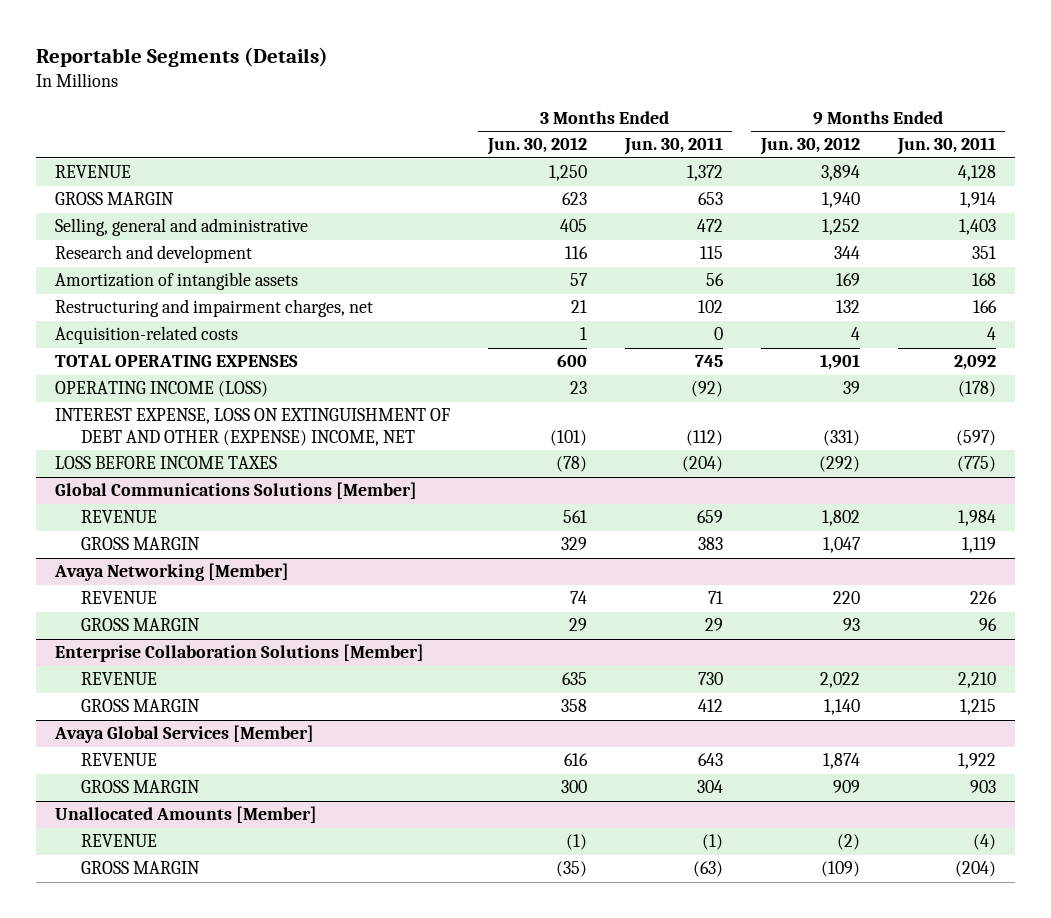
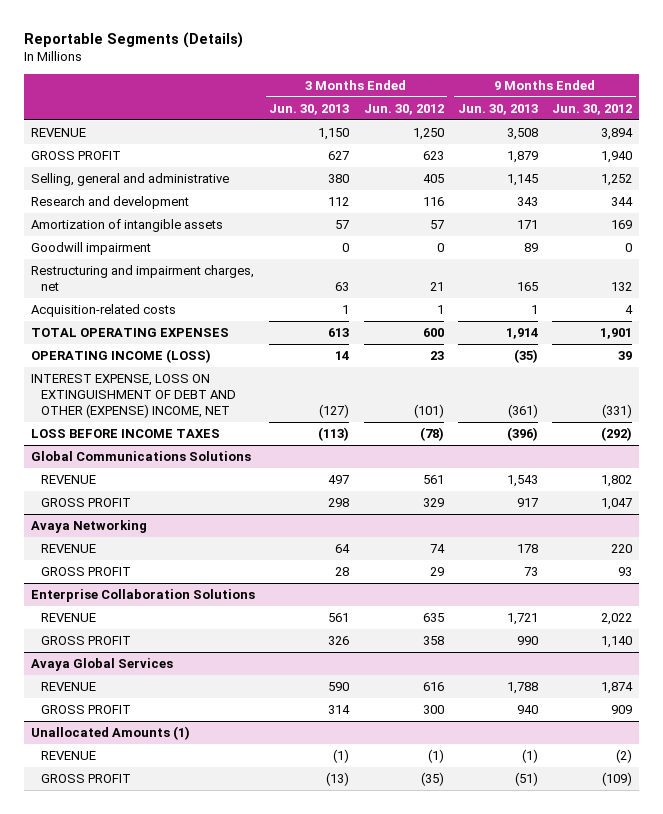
- | 3 Months Ended Jun. 30, 2012 | 3 Months Ended Jun. 30, 2011 | 9 Months Ended Jun. 30, 2012 | 9 Months Ended Jun. 30, 2011
+ | 3 Months Ended Jun. 30, 2013 | 3 Months Ended Jun. 30, 2012 | 9 Months Ended Jun. 30, 2013 | 9 Months Ended Jun. 30, 2012
- GROSS MARGIN | 623 | 653 | 1,940 | 1,914
+ GROSS PROFIT | 627 | 623 | 1,879 | 1,940
+ Goodwill impairment | 0 | 0 | 89 | 0
- Global Communications Solutions [Member]
+ Global Communications Solutions
- GROSS MARGIN | 329 | 383 | 1,047 | 1,119
- Avaya Networking [Member]
+ GROSS PROFIT | 298 | 329 | 917 | 1,047
+ Avaya Networking
- GROSS MARGIN | 29 | 29 | 93 | 96
- Enterprise Collaboration Solutions [Member]
+ GROSS PROFIT | 28 | 29 | 73 | 93
+ Enterprise Collaboration Solutions
- GROSS MARGIN | 358 | 412 | 1,140 | 1,215
- Avaya Global Services [Member]
+ GROSS PROFIT | 326 | 358 | 990 | 1,140
+ Avaya Global Services
- GROSS MARGIN | 300 | 304 | 909 | 903
- Unallocated Amounts [Member]
+ GROSS PROFIT | 314 | 300 | 940 | 909
+ Unallocated Amounts (1)
- GROSS MARGIN | (35) | (63) | (109) | (204)
+ GROSS PROFIT | (13) | (35) | (51) | (109)

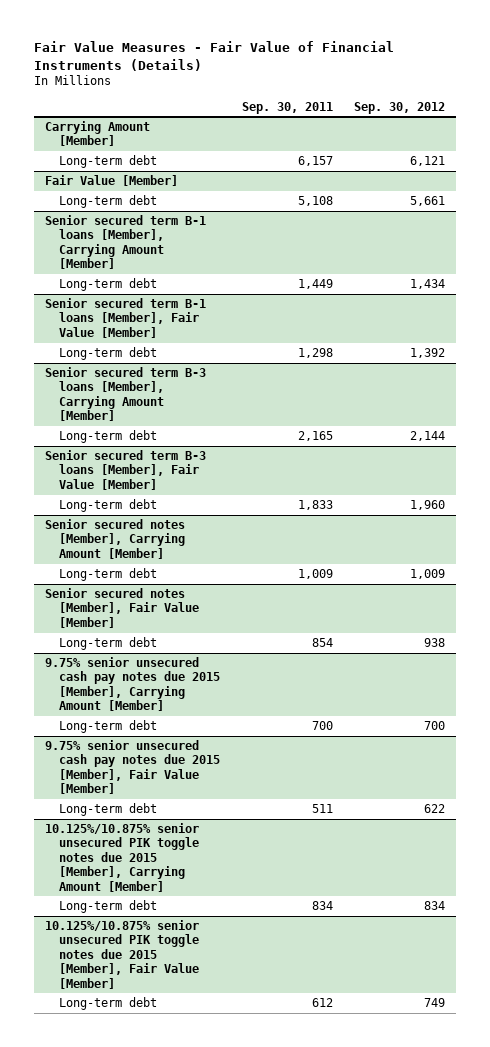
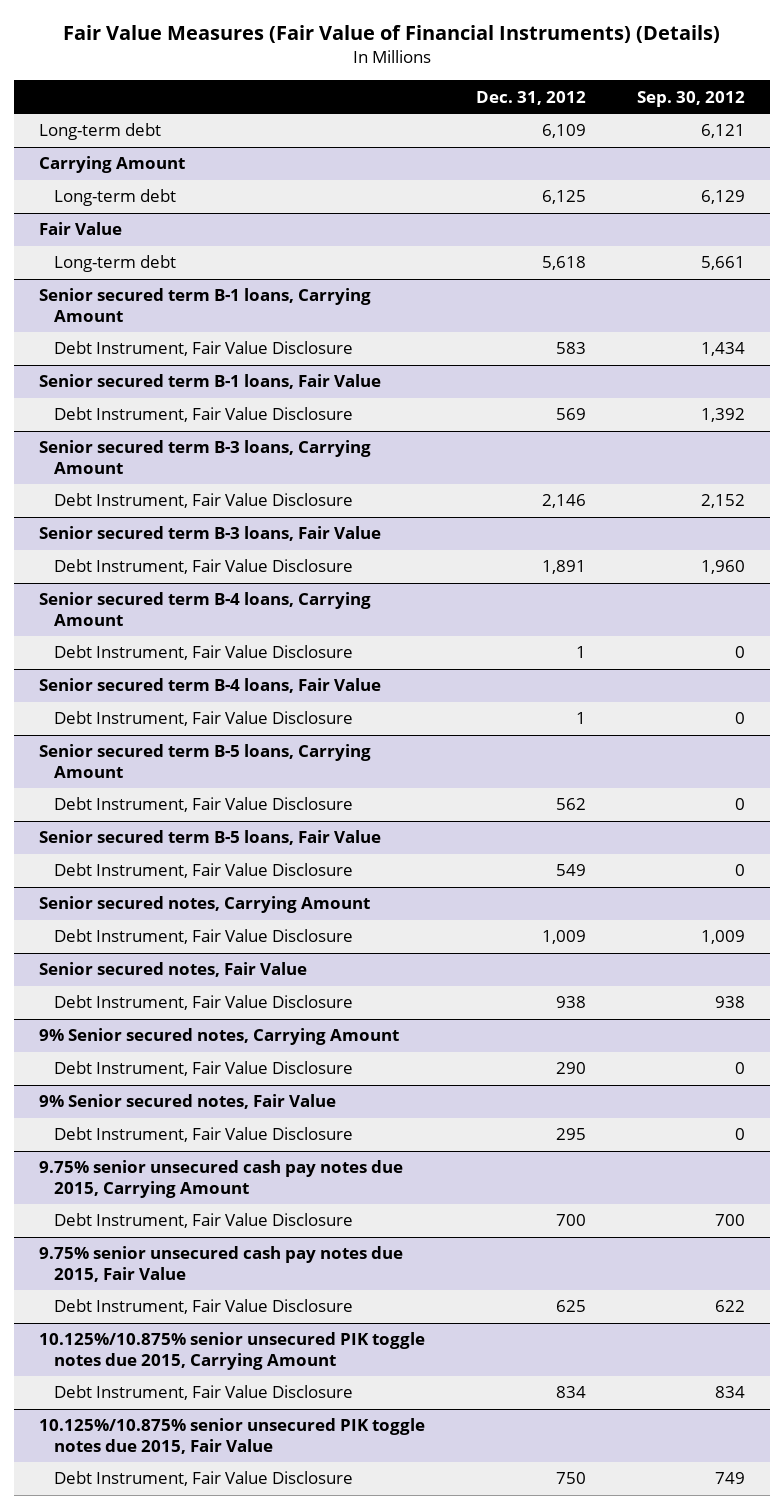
- Fair Value Measures - Fair Value of Financial Instruments (Details)
+ Fair Value Measures (Fair Value of Financial Instruments) (Details)
- | Sep. 30, 2011 | Sep. 30, 2012
+ | Dec. 31, 2012 | Sep. 30, 2012
- Carrying Amount [Member]
- Fair Value [Member]
+ Carrying Amount
+ Long-term debt | 6,125 | 6,129
+ Fair Value
- Senior secured term B-1 loans [Member], Carrying Amount [Member]
- Long-term debt | 1,449 | 1,434
- Senior secured term B-1 loans [Member], Fair Value [Member]
- Long-term debt | 1,298 | 1,392
- Senior secured term B-3 loans [Member], Carrying Amount [Member]
- Long-term debt | 2,165 | 2,144
- Senior secured term B-3 loans [Member], Fair Value [Member]
- Long-term debt | 1,833 | 1,960
- Senior secured notes [Member], Carrying Amount [Member]
- Long-term debt | 1,009 | 1,009
- Senior secured notes [Member], Fair Value [Member]
- Long-term debt | 854 | 938
- 9.75% senior unsecured cash pay notes due 2015 [Member], Carrying Amount [Member]
- Long-term debt | 700 | 700
- 9.75% senior unsecured cash pay notes due 2015 [Member], Fair Value [Member]
- Long-term debt | 511 | 622
- 10.125%/10.875% senior unsecured PIK toggle notes due 2015 [Member], Carrying Amount [Member]
- Long-term debt | 834 | 834
- 10.125%/10.875% senior unsecured PIK toggle notes due 2015 [Member], Fair Value [Member]
- Long-term debt | 612 | 749
+ Senior secured term B-1 loans, Carrying Amount
+ Debt Instrument, Fair Value Disclosure | 583 | 1,434
+ Senior secured term B-1 loans, Fair Value
+ Debt Instrument, Fair Value Disclosure | 569 | 1,392
+ Senior secured term B-3 loans, Carrying Amount
+ Debt Instrument, Fair Value Disclosure | 2,146 | 2,152
+ Senior secured term B-3 loans, Fair Value
+ Debt Instrument, Fair Value Disclosure | 1,891 | 1,960
+ Senior secured term B-4 loans, Carrying Amount
+ Debt Instrument, Fair Value Disclosure | 1 | 0
+ Senior secured term B-4 loans, Fair Value
+ Debt Instrument, Fair Value Disclosure | 1 | 0
+ Senior secured term B-5 loans, Carrying Amount
+ Debt Instrument, Fair Value Disclosure | 562 | 0
+ Senior secured term B-5 loans, Fair Value
+ Debt Instrument, Fair Value Disclosure | 549 | 0
+ Senior secured notes, Carrying Amount
+ Debt Instrument, Fair Value Disclosure | 1,009 | 1,009
+ Senior secured notes, Fair Value
+ Debt Instrument, Fair Value Disclosure | 938 | 938
+ 9% Senior secured notes, Carrying Amount
+ Debt Instrument, Fair Value Disclosure | 290 | 0
+ 9% Senior secured notes, Fair Value
+ Debt Instrument, Fair Value Disclosure | 295 | 0
+ 9.75% senior unsecured cash pay notes due 2015, Carrying Amount
+ Debt Instrument, Fair Value Disclosure | 700 | 700
+ 9.75% senior unsecured cash pay notes due 2015, Fair Value
+ Debt Instrument, Fair Value Disclosure | 625 | 622
+ 10.125%/10.875% senior unsecured PIK toggle notes due 2015, Carrying Amount
+ Debt Instrument, Fair Value Disclosure | 834 | 834
+ 10.125%/10.875% senior unsecured PIK toggle notes due 2015, Fair Value
+ Debt Instrument, Fair Value Disclosure | 750 | 749

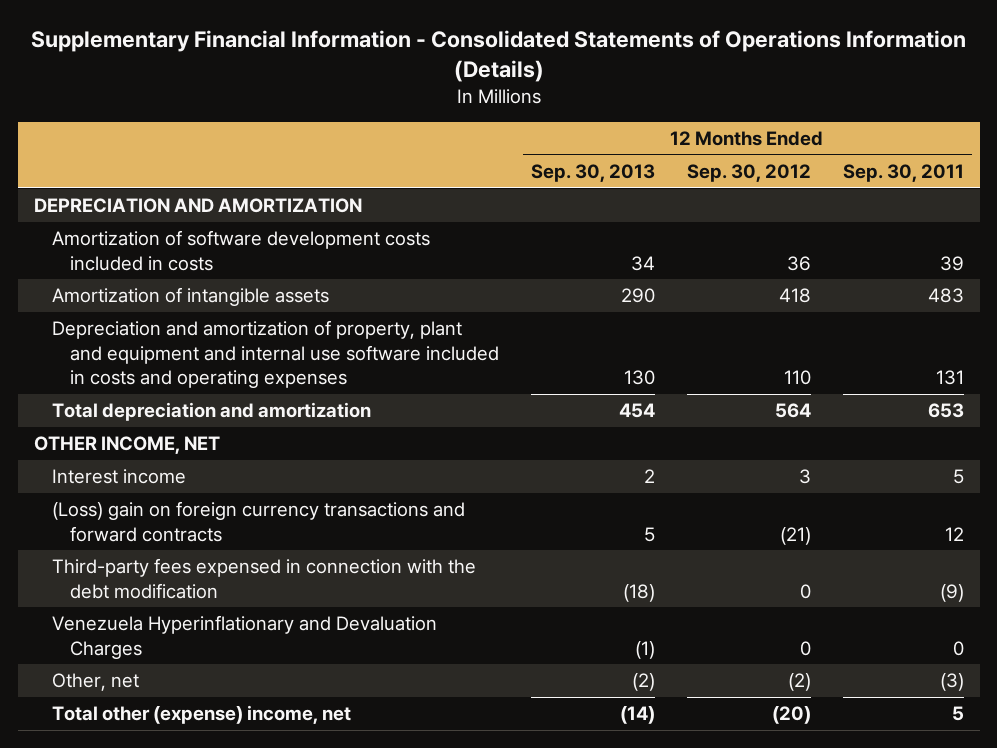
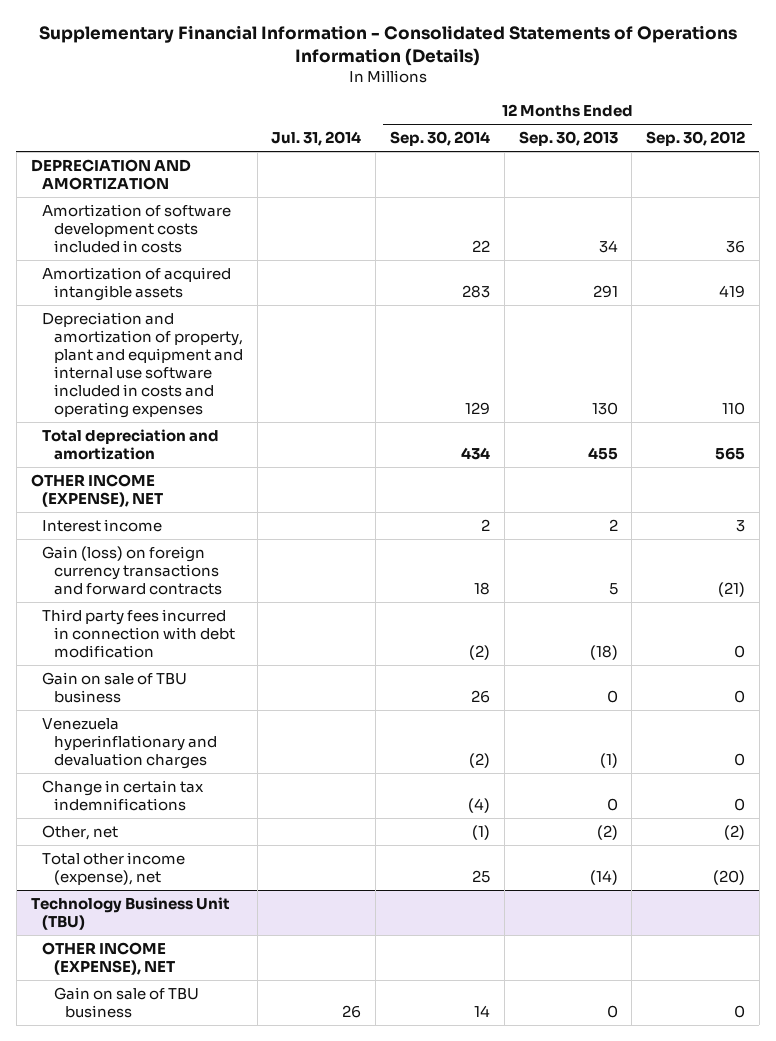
- | 12 Months Ended Sep. 30, 2013 | 12 Months Ended Sep. 30, 2012 | 12 Months Ended Sep. 30, 2011
+ | Jul. 31, 2014 | 12 Months Ended Sep. 30, 2014 | 12 Months Ended Sep. 30, 2013 | 12 Months Ended Sep. 30, 2012
- Amortization of intangible assets | 290 | 418 | 483
+ Amortization of acquired intangible assets | | 283 | 291 | 419
- Total depreciation and amortization | 454 | 564 | 653
- OTHER INCOME, NET
+ Total depreciation and amortization | | 434 | 455 | 565
+ OTHER INCOME (EXPENSE), NET
- (Loss) gain on foreign currency transactions and forward contracts | 5 | (21) | 12
- Third-party fees expensed in connection with the debt modification | (18) | 0 | (9)
- Venezuela Hyperinflationary and Devaluation Charges | (1) | 0 | 0
+ Gain (loss) on foreign currency transactions and forward contracts | | 18 | 5 | (21)
+ Third party fees incurred in connection with debt modification | | (2) | (18) | 0
+ Gain on sale of TBU business | | 26 | 0 | 0
+ Venezuela hyperinflationary and devaluation charges | | (2) | (1) | 0
+ Change in certain tax indemnifications | | (4) | 0 | 0
- Total other (expense) income, net | (14) | (20) | 5
+ Total other income (expense), net | | 25 | (14) | (20)
+ Technology Business Unit (TBU)
+ OTHER INCOME (EXPENSE), NET
+ Gain on sale of TBU business | 26 | 14 | 0 | 0

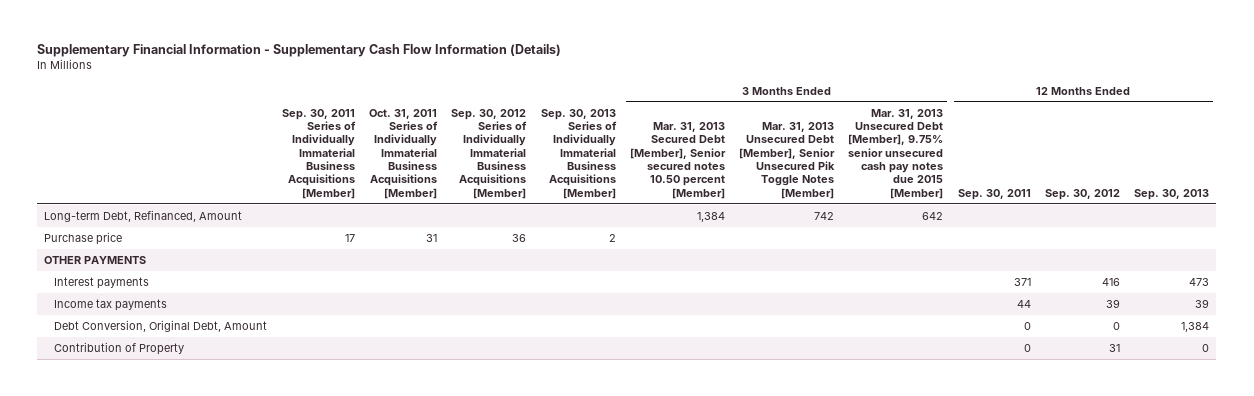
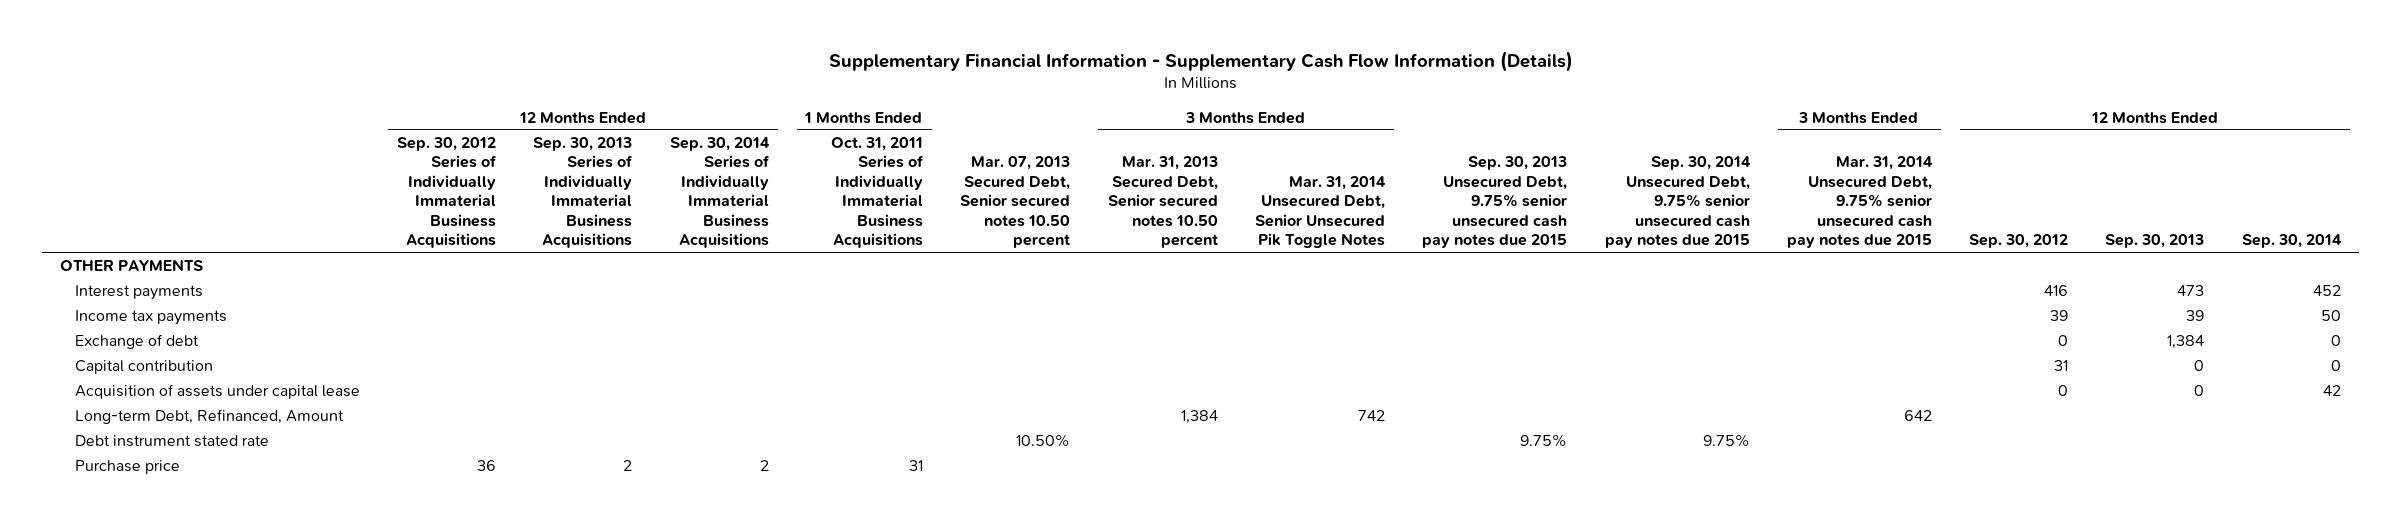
- | Sep. 30, 2011 Series of Individually Immaterial Business Acquisitions [Member] | Oct. 31, 2011 Series of Individually Immaterial Business Acquisitions [Member] | Sep. 30, 2012 Series of Individually Immaterial Business Acquisitions [Member] | Sep. 30, 2013 Series of Individually Immaterial Business Acquisitions [Member] | 3 Months Ended Mar. 31, 2013 Secured Debt [Member], Senior secured notes 10.50 percent [Member] | 3 Months Ended Mar. 31, 2013 Unsecured Debt [Member], Senior Unsecured Pik Toggle Notes [Member] | 3 Months Ended Mar. 31, 2013 Unsecured Debt [Member], 9.75% senior unsecured cash pay notes due 2015 [Member] | 12 Months Ended Sep. 30, 2011 | 12 Months Ended Sep. 30, 2012 | 12 Months Ended Sep. 30, 2013
+ | 12 Months Ended Sep. 30, 2012 Series of Individually Immaterial Business Acquisitions | 12 Months Ended Sep. 30, 2013 Series of Individually Immaterial Business Acquisitions | 12 Months Ended Sep. 30, 2014 Series of Individually Immaterial Business Acquisitions | 1 Months Ended Oct. 31, 2011 Series of Individually Immaterial Business Acquisitions | Mar. 07, 2013 Secured Debt, Senior secured notes 10.50 percent | 3 Months Ended Mar. 31, 2013 Secured Debt, Senior secured notes 10.50 percent | 3 Months Ended Mar. 31, 2014 Unsecured Debt, Senior Unsecured Pik Toggle Notes | Sep. 30, 2013 Unsecured Debt, 9.75% senior unsecured cash pay notes due 2015 | Sep. 30, 2014 Unsecured Debt, 9.75% senior unsecured cash pay notes due 2015 | 3 Months Ended Mar. 31, 2014 Unsecured Debt, 9.75% senior unsecured cash pay notes due 2015 | 12 Months Ended Sep. 30, 2012 | 12 Months Ended Sep. 30, 2013 | 12 Months Ended Sep. 30, 2014
- Debt Conversion, Original Debt, Amount | | | | | | | | 0 | 0 | 1,384
- Contribution of Property | | | | | | | | 0 | 31 | 0
+ Exchange of debt | | | | | | | | | | | 0 | 1,384 | 0
+ Capital contribution | | | | | | | | | | | 31 | 0 | 0
+ Acquisition of assets under capital lease | | | | | | | | | | | 0 | 0 | 42
moved down: Long-term Debt, Refinanced, Amount | | | | | | 1,384 | 742 | | | 642 | | |
+ Debt instrument stated rate | | | | | 10.50% | | | 9.75% | 9.75% | | | |
moved down: Purchase price | 36 | 2 | 2 | 31 | | | | | | | | |

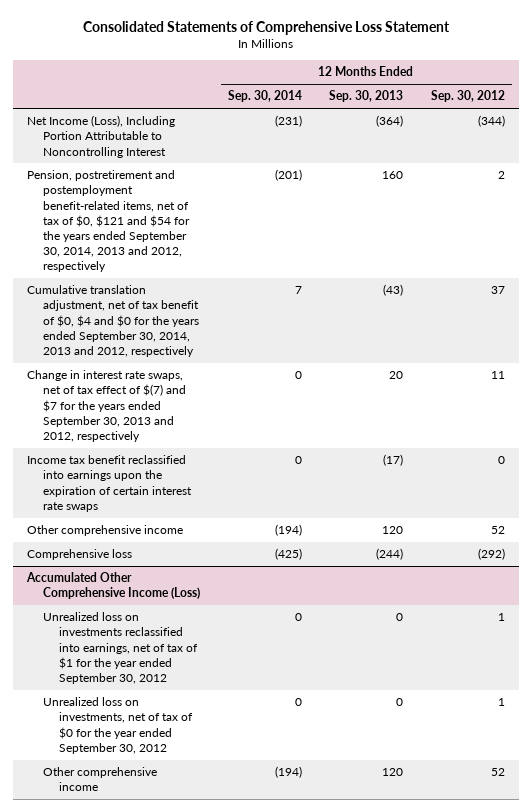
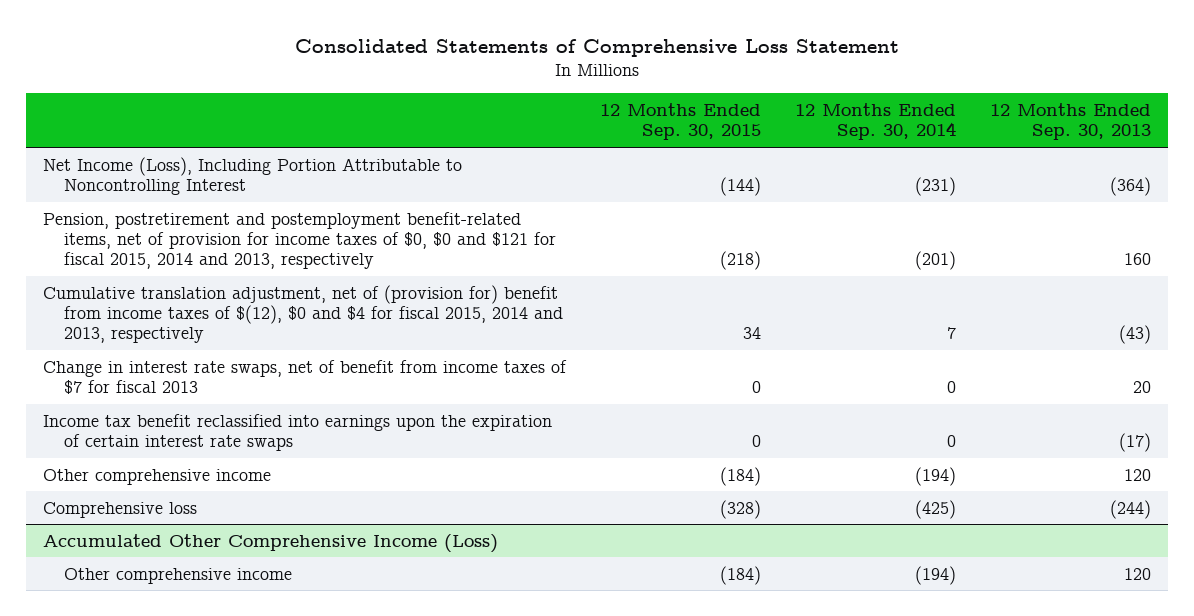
- | 12 Months Ended Sep. 30, 2014 | 12 Months Ended Sep. 30, 2013 | 12 Months Ended Sep. 30, 2012
+ | 12 Months Ended Sep. 30, 2015 | 12 Months Ended Sep. 30, 2014 | 12 Months Ended Sep. 30, 2013
- Pension, postretirement and postemployment benefit-related items, net of tax of $0, $121 and $54 for the years ended September 30, 2014, 2013 and 2012, respectively | (201) | 160 | 2
- Cumulative translation adjustment, net of tax benefit of $0, $4 and $0 for the years ended September 30, 2014, 2013 and 2012, respectively | 7 | (43) | 37
- Change in interest rate swaps, net of tax effect of $(7) and $7 for the years ended September 30, 2013 and 2012, respectively | 0 | 20 | 11
+ Pension, postretirement and postemployment benefit-related items, net of provision for income taxes of $0, $0 and $121 for fiscal 2015, 2014 and 2013, respectively | (218) | (201) | 160
+ Cumulative translation adjustment, net of (provision for) benefit from income taxes of $(12), $0 and $4 for fiscal 2015, 2014 and 2013, respectively | 34 | 7 | (43)
+ Change in interest rate swaps, net of benefit from income taxes of $7 for fiscal 2013 | 0 | 0 | 20
@ Accumulated Other Comprehensive Income (Loss)
- Unrealized loss on investments reclassified into earnings, net of tax of $1 for the year ended September 30, 2012 | 0 | 0 | 1
- Unrealized loss on investments, net of tax of $0 for the year ended September 30, 2012 | 0 | 0 | 1

